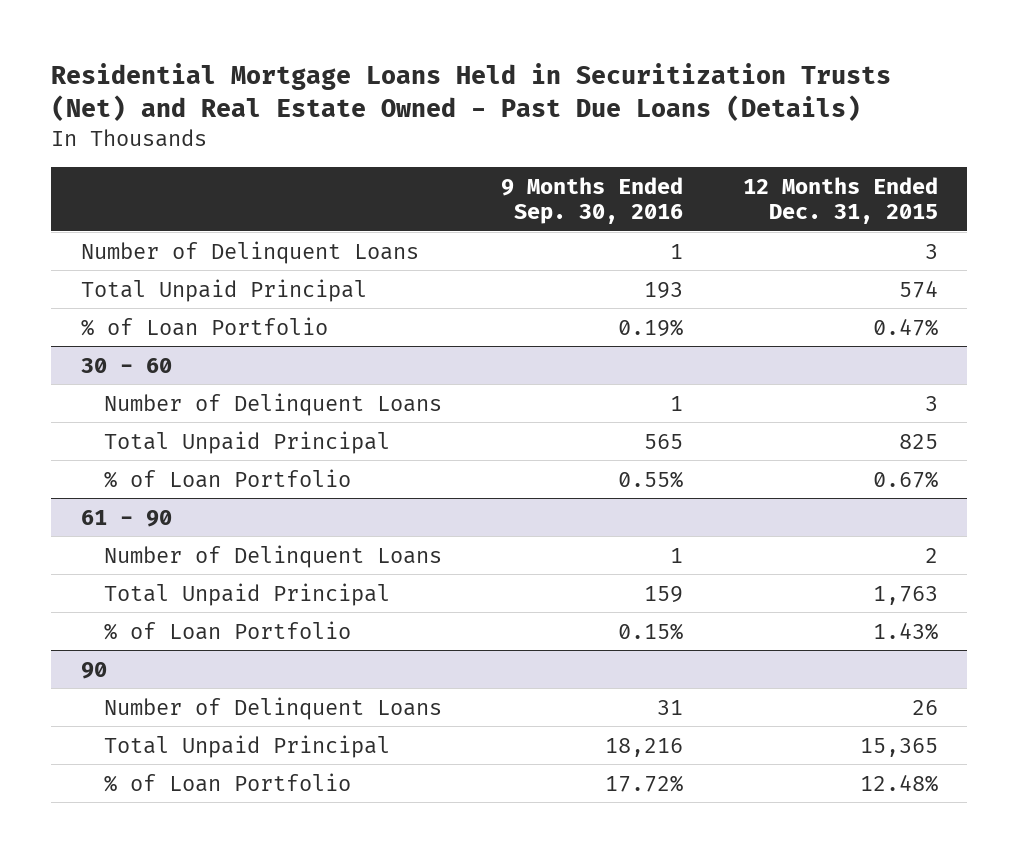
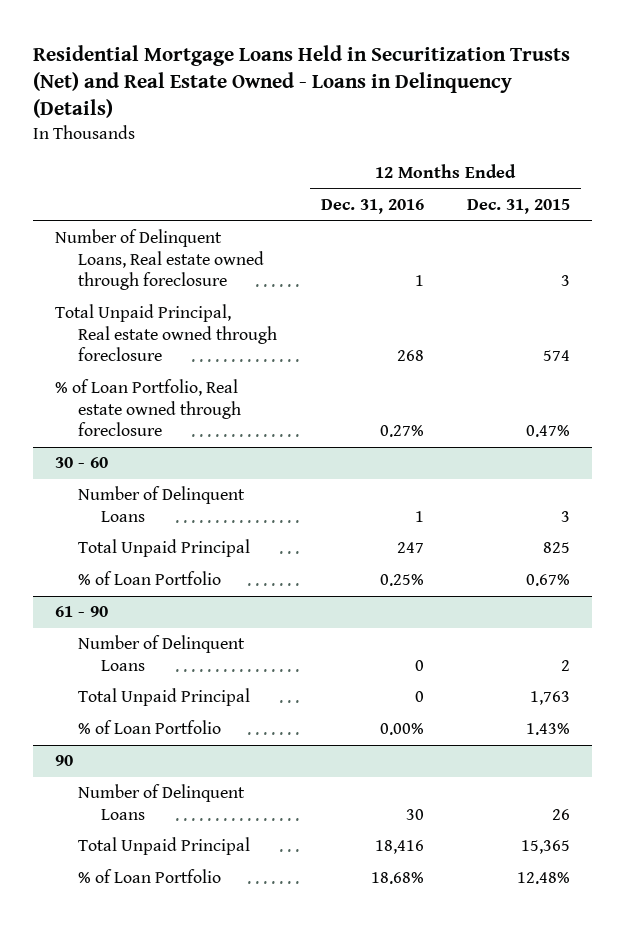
- Residential Mortgage Loans Held in Securitization Trusts (Net) and Real Estate Owned - Past Due Loans (Details)
+ Residential Mortgage Loans Held in Securitization Trusts (Net) and Real Estate Owned - Loans in Delinquency (Details)
- | 9 Months Ended Sep. 30, 2016 | 12 Months Ended Dec. 31, 2015
+ | 12 Months Ended Dec. 31, 2016 | 12 Months Ended Dec. 31, 2015
- Number of Delinquent Loans | 1 | 3
- Total Unpaid Principal | 193 | 574
- % of Loan Portfolio | 0.19% | 0.47%
+ Number of Delinquent Loans, Real estate owned through foreclosure | 1 | 3
+ Total Unpaid Principal, Real estate owned through foreclosure | 268 | 574
+ % of Loan Portfolio, Real estate owned through foreclosure | 0.27% | 0.47%

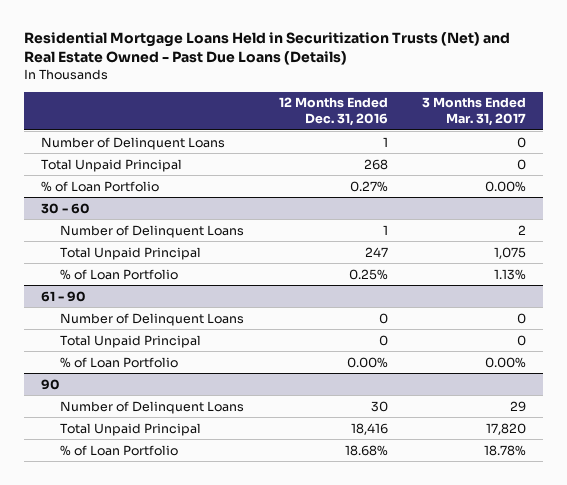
- Residential Mortgage Loans Held in Securitization Trusts (Net) and Real Estate Owned - Loans in Delinquency (Details)
+ Residential Mortgage Loans Held in Securitization Trusts (Net) and Real Estate Owned - Past Due Loans (Details)
- | 12 Months Ended Dec. 31, 2016 | 12 Months Ended Dec. 31, 2015
+ | 12 Months Ended Dec. 31, 2016 | 3 Months Ended Mar. 31, 2017
- Number of Delinquent Loans, Real estate owned through foreclosure | 1 | 3
- Total Unpaid Principal, Real estate owned through foreclosure | 268 | 574
- % of Loan Portfolio, Real estate owned through foreclosure | 0.27% | 0.47%
+ Number of Delinquent Loans | 1 | 0
+ Total Unpaid Principal | 268 | 0
+ % of Loan Portfolio | 0.27% | 0.00%

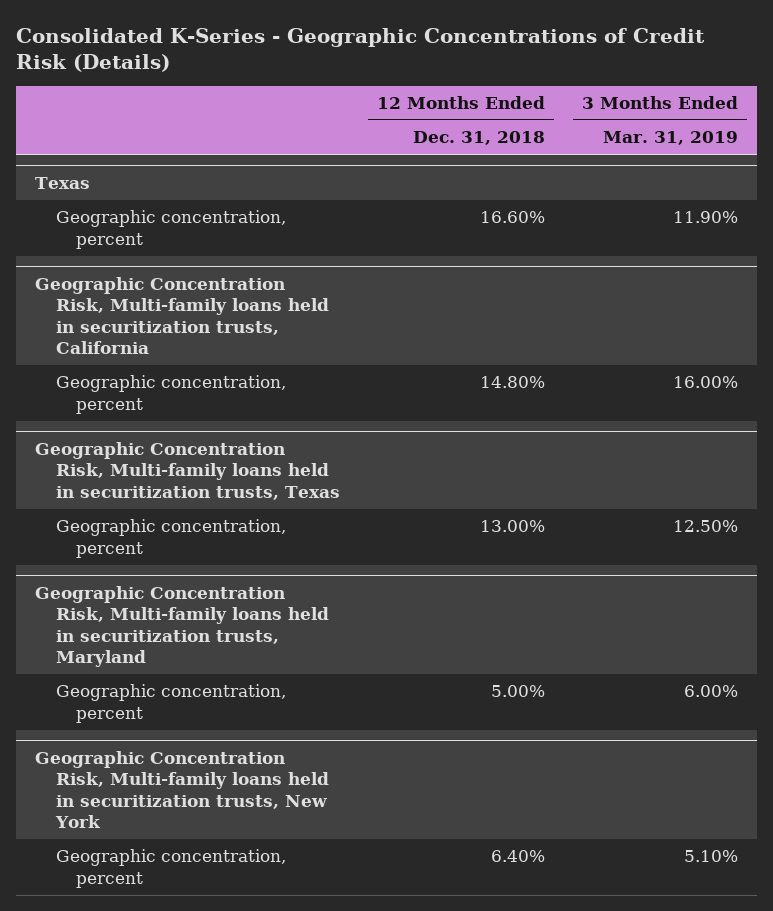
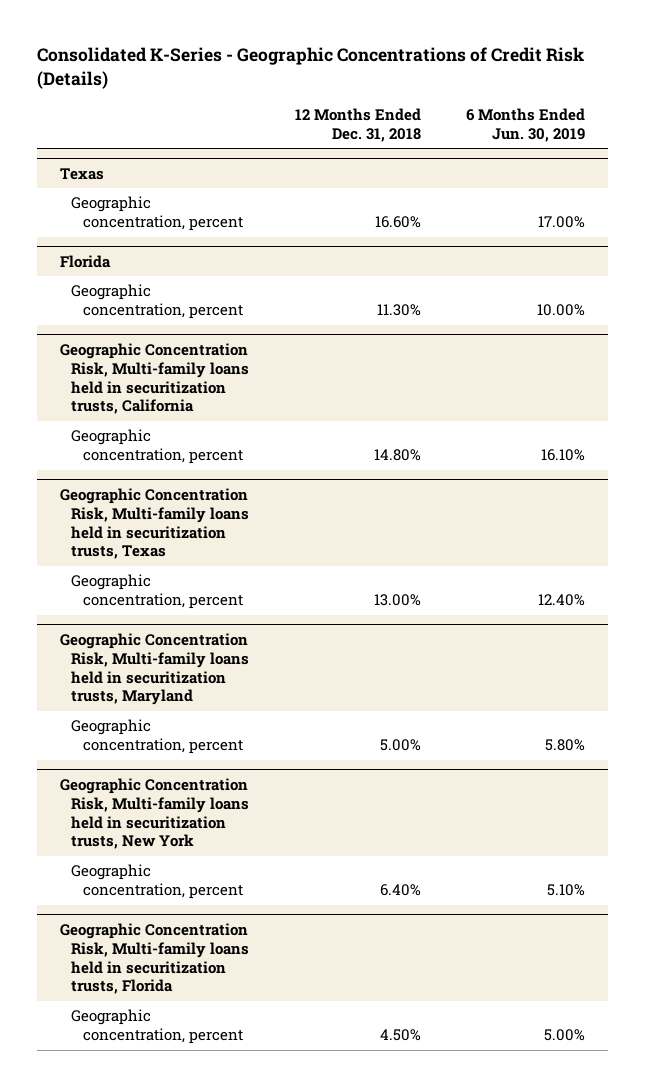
- | 12 Months Ended Dec. 31, 2018 | 3 Months Ended Mar. 31, 2019
+ | 12 Months Ended Dec. 31, 2018 | 6 Months Ended Jun. 30, 2019
+ Florida
+ Geographic concentration, percent | 11.30% | 10.00%
+ Geographic Concentration Risk, Multi-family loans held in securitization trusts, Florida
+ Geographic concentration, percent | 4.50% | 5.00%

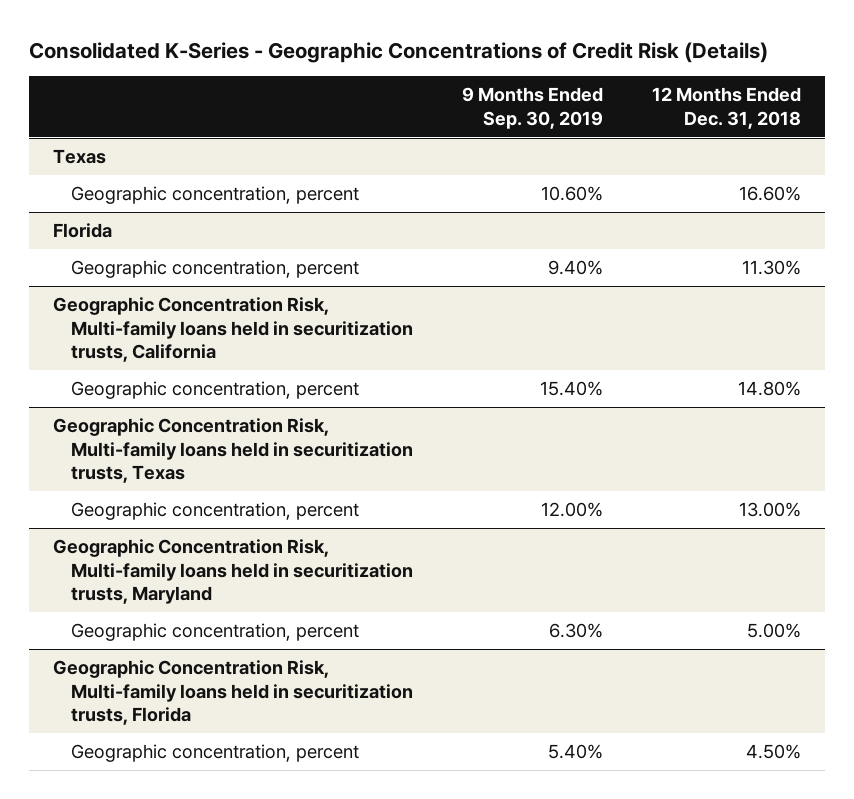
- | 12 Months Ended Dec. 31, 2018 | 6 Months Ended Jun. 30, 2019
+ | 9 Months Ended Sep. 30, 2019 | 12 Months Ended Dec. 31, 2018
- Geographic Concentration Risk, Multi-family loans held in securitization trusts, New York
- Geographic concentration, percent | 6.40% | 5.10%

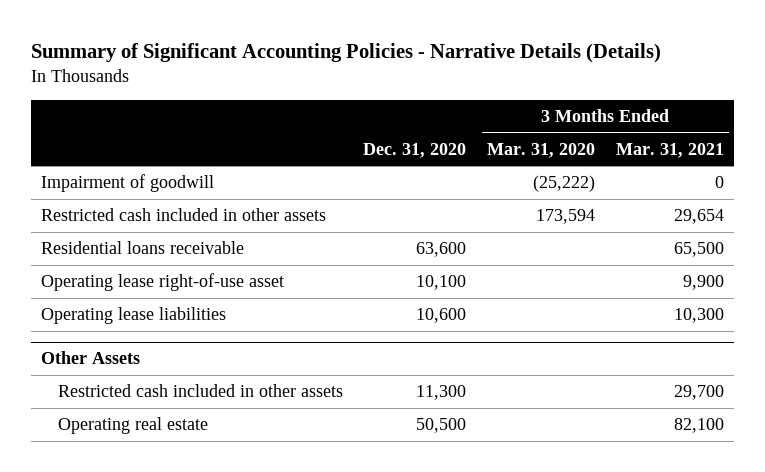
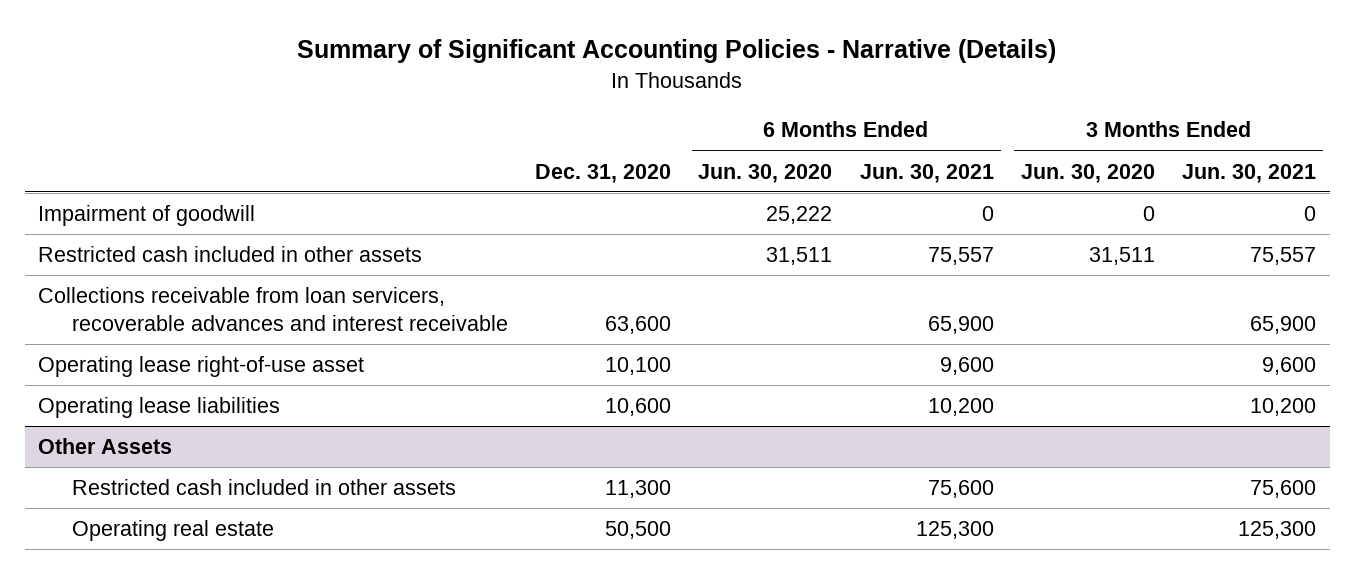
- Summary of Significant Accounting Policies - Narrative Details (Details)
+ Summary of Significant Accounting Policies - Narrative (Details)
- | Dec. 31, 2020 | 3 Months Ended Mar. 31, 2020 | 3 Months Ended Mar. 31, 2021
+ | Dec. 31, 2020 | 6 Months Ended Jun. 30, 2020 | 6 Months Ended Jun. 30, 2021 | 3 Months Ended Jun. 30, 2020 | 3 Months Ended Jun. 30, 2021
- Residential loans receivable | 63,600 | | 65,500
+ Collections receivable from loan servicers, recoverable advances and interest receivable | 63,600 | | 65,900 | | 65,900

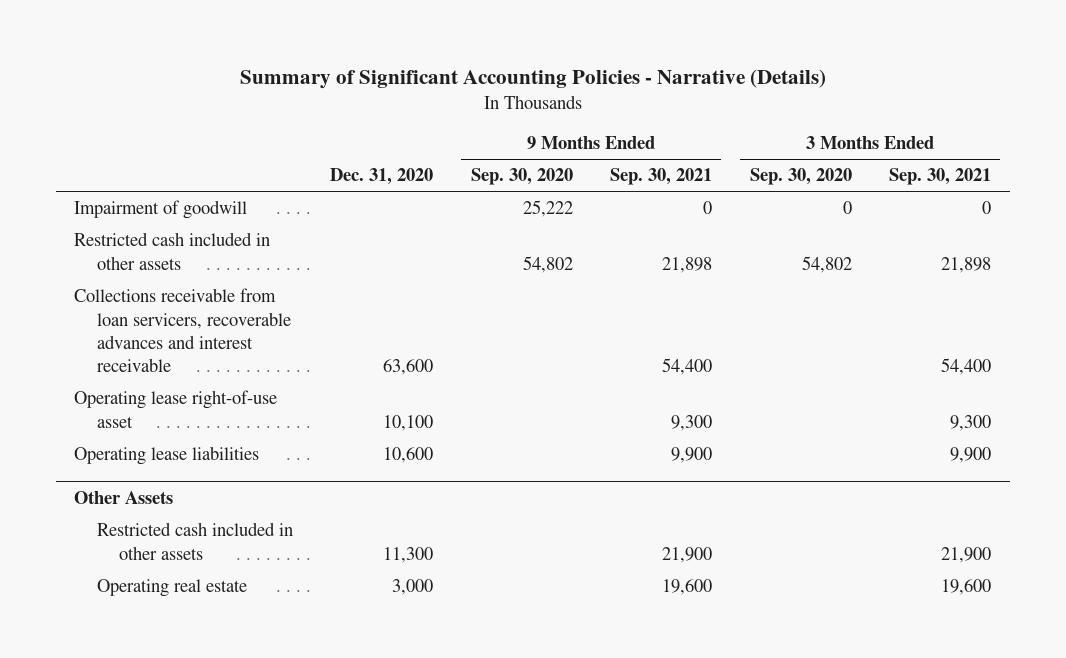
- | Dec. 31, 2020 | 6 Months Ended Jun. 30, 2020 | 6 Months Ended Jun. 30, 2021 | 3 Months Ended Jun. 30, 2020 | 3 Months Ended Jun. 30, 2021
+ | Dec. 31, 2020 | 9 Months Ended Sep. 30, 2020 | 9 Months Ended Sep. 30, 2021 | 3 Months Ended Sep. 30, 2020 | 3 Months Ended Sep. 30, 2021
@ Other Assets
- Operating real estate | 50,500 | | 125,300 | | 125,300
+ Operating real estate | 3,000 | | 19,600 | | 19,600

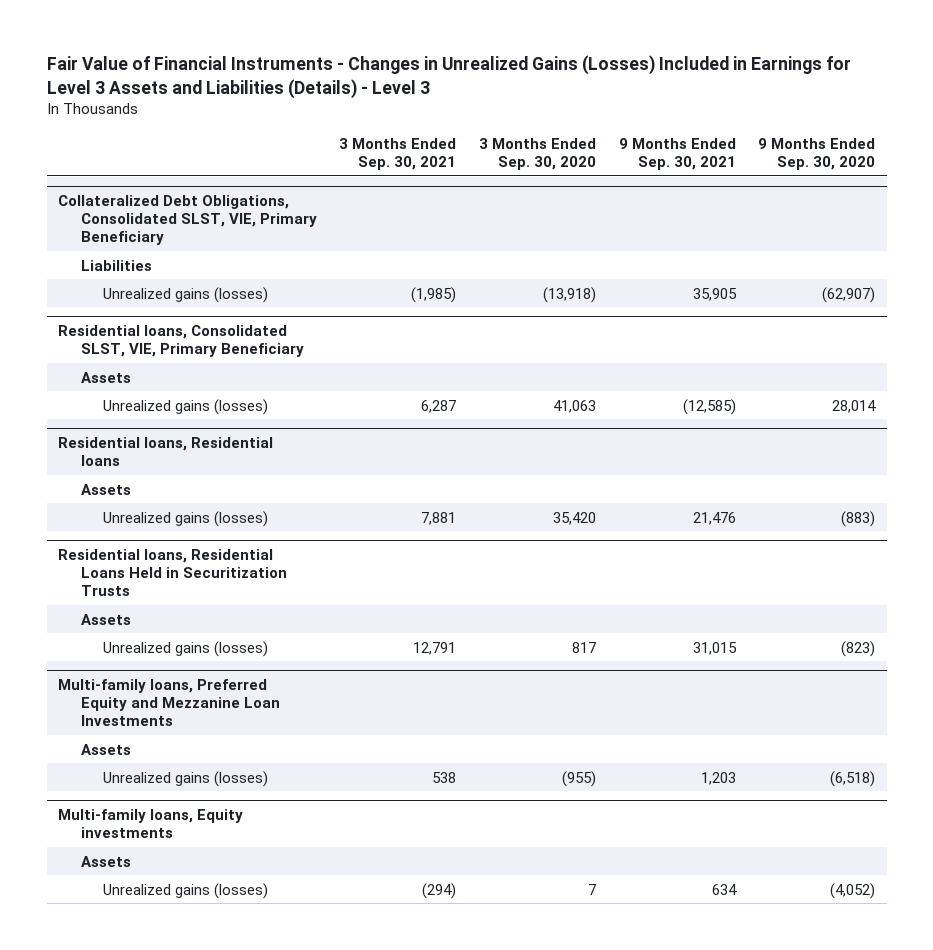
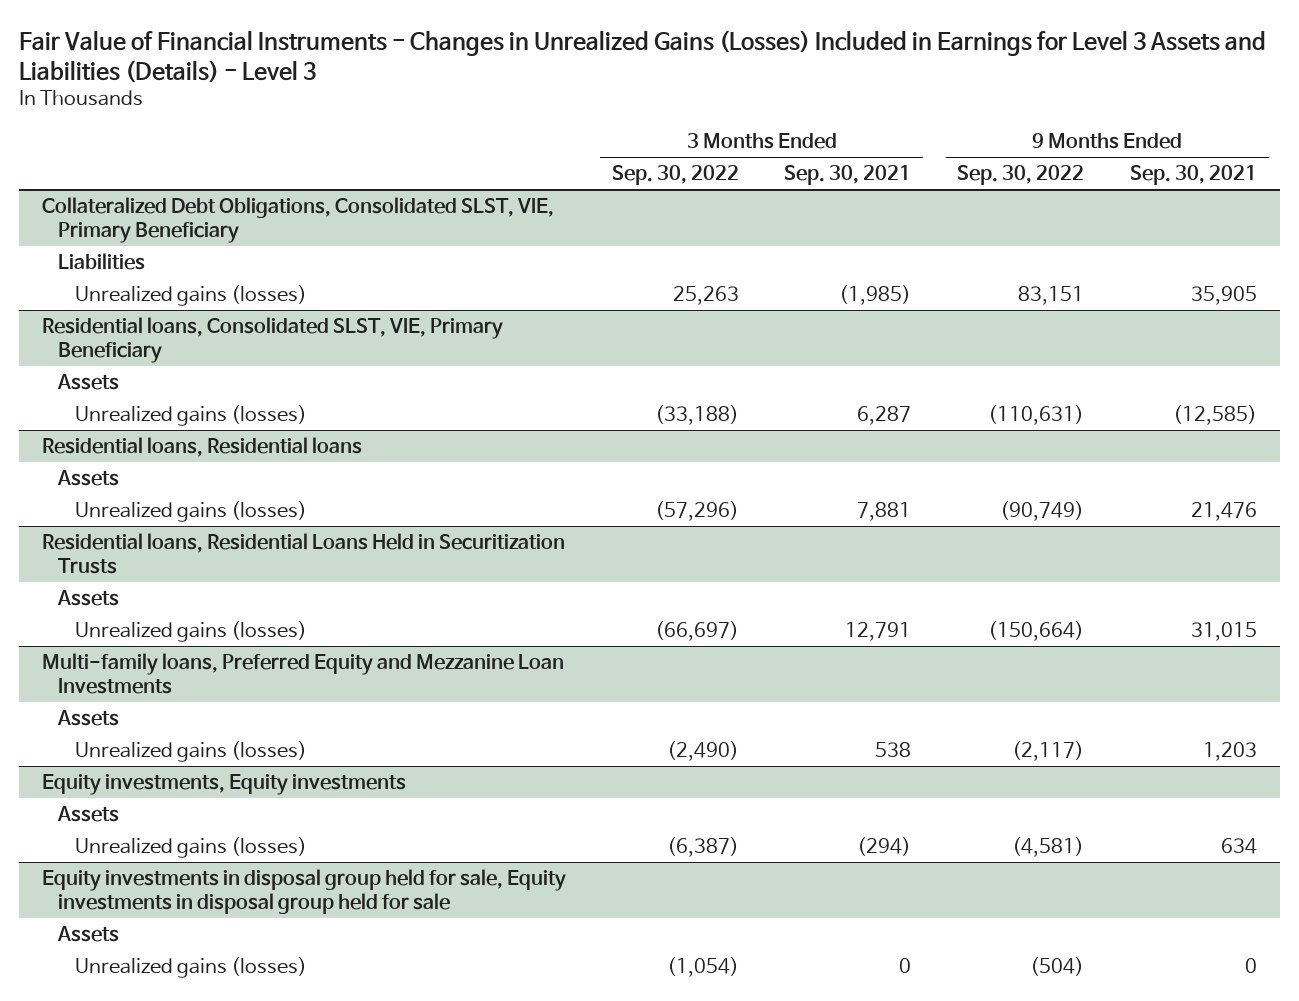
- | 3 Months Ended Sep. 30, 2021 | 3 Months Ended Sep. 30, 2020 | 9 Months Ended Sep. 30, 2021 | 9 Months Ended Sep. 30, 2020
+ | 3 Months Ended Sep. 30, 2022 | 3 Months Ended Sep. 30, 2021 | 9 Months Ended Sep. 30, 2022 | 9 Months Ended Sep. 30, 2021
- Multi-family loans, Equity investments
+ Equity investments, Equity investments
+ Equity investments in disposal group held for sale, Equity investments in disposal group held for sale
+ Assets
+ Unrealized gains (losses) | (1,054) | 0 | (504) | 0

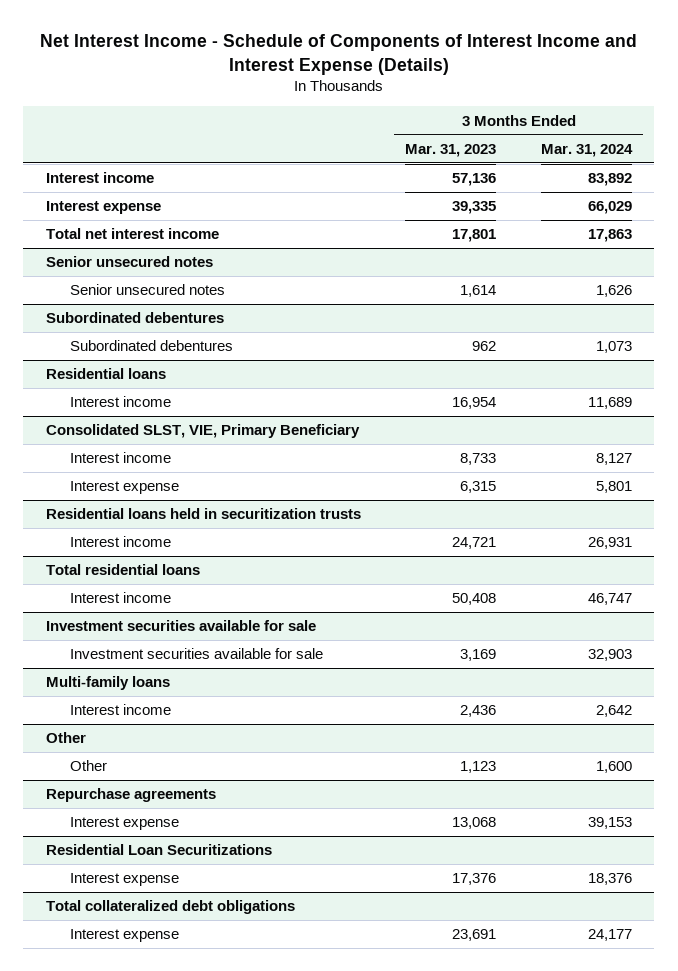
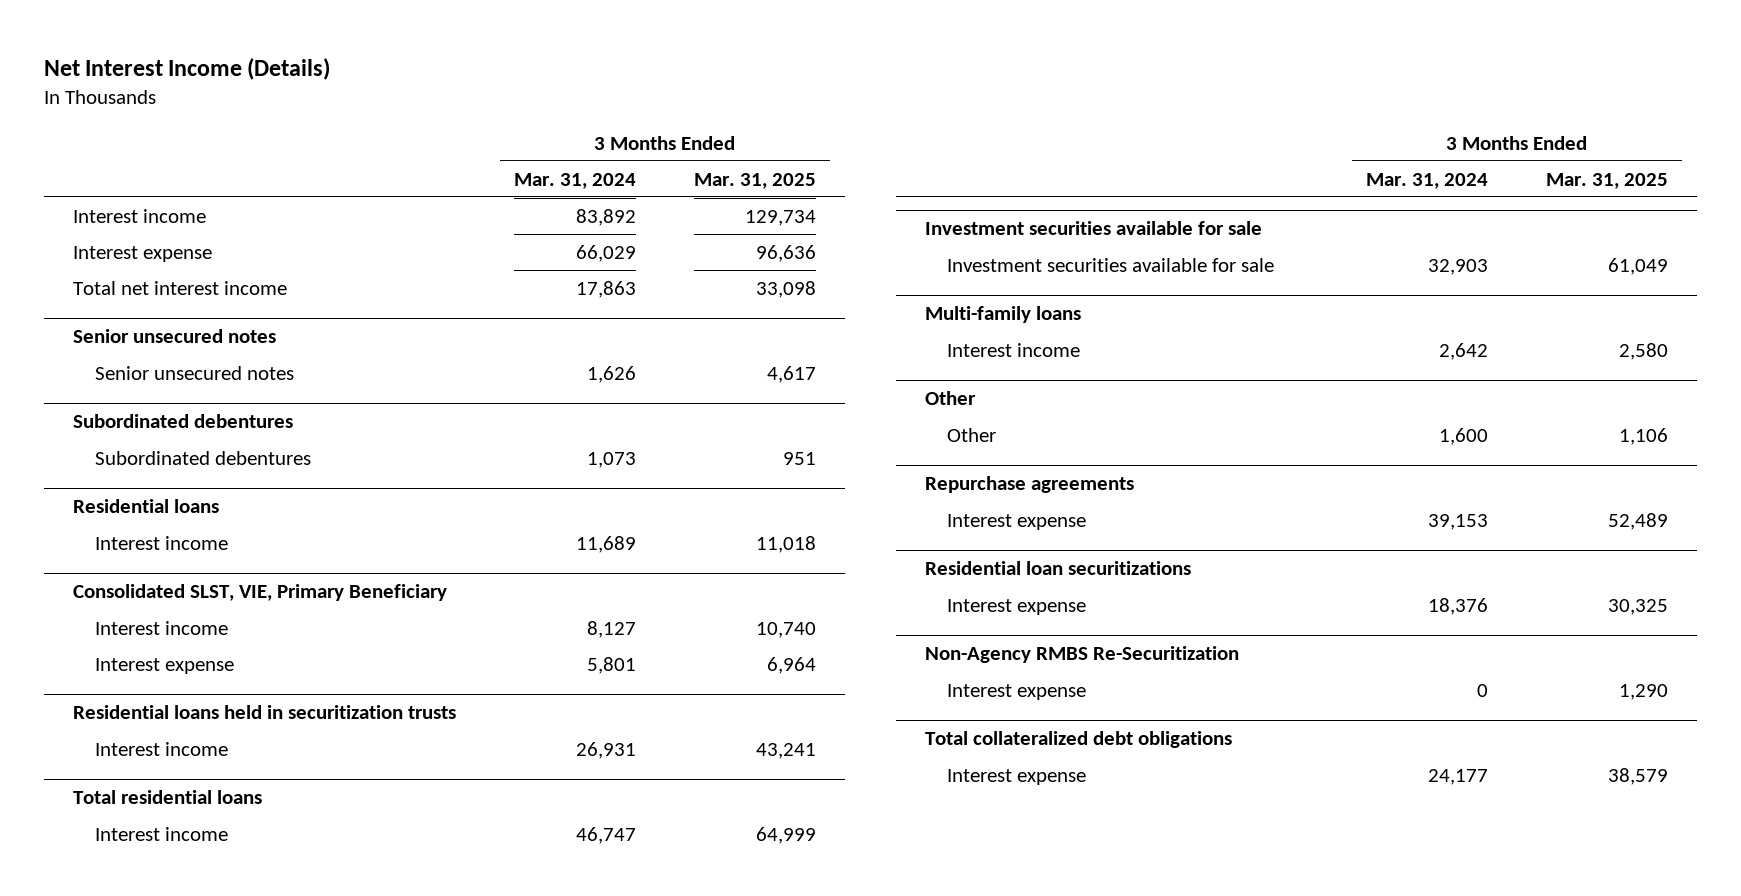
- Net Interest Income - Schedule of Components of Interest Income and Interest Expense (Details)
+ Net Interest Income (Details)
- | 3 Months Ended Mar. 31, 2023 | 3 Months Ended Mar. 31, 2024
+ | 3 Months Ended Mar. 31, 2024 | 3 Months Ended Mar. 31, 2025
- Residential Loan Securitizations
+ Residential loan securitizations
+ Non-Agency RMBS Re-Securitization
+ Interest expense | 0 | 1,290

